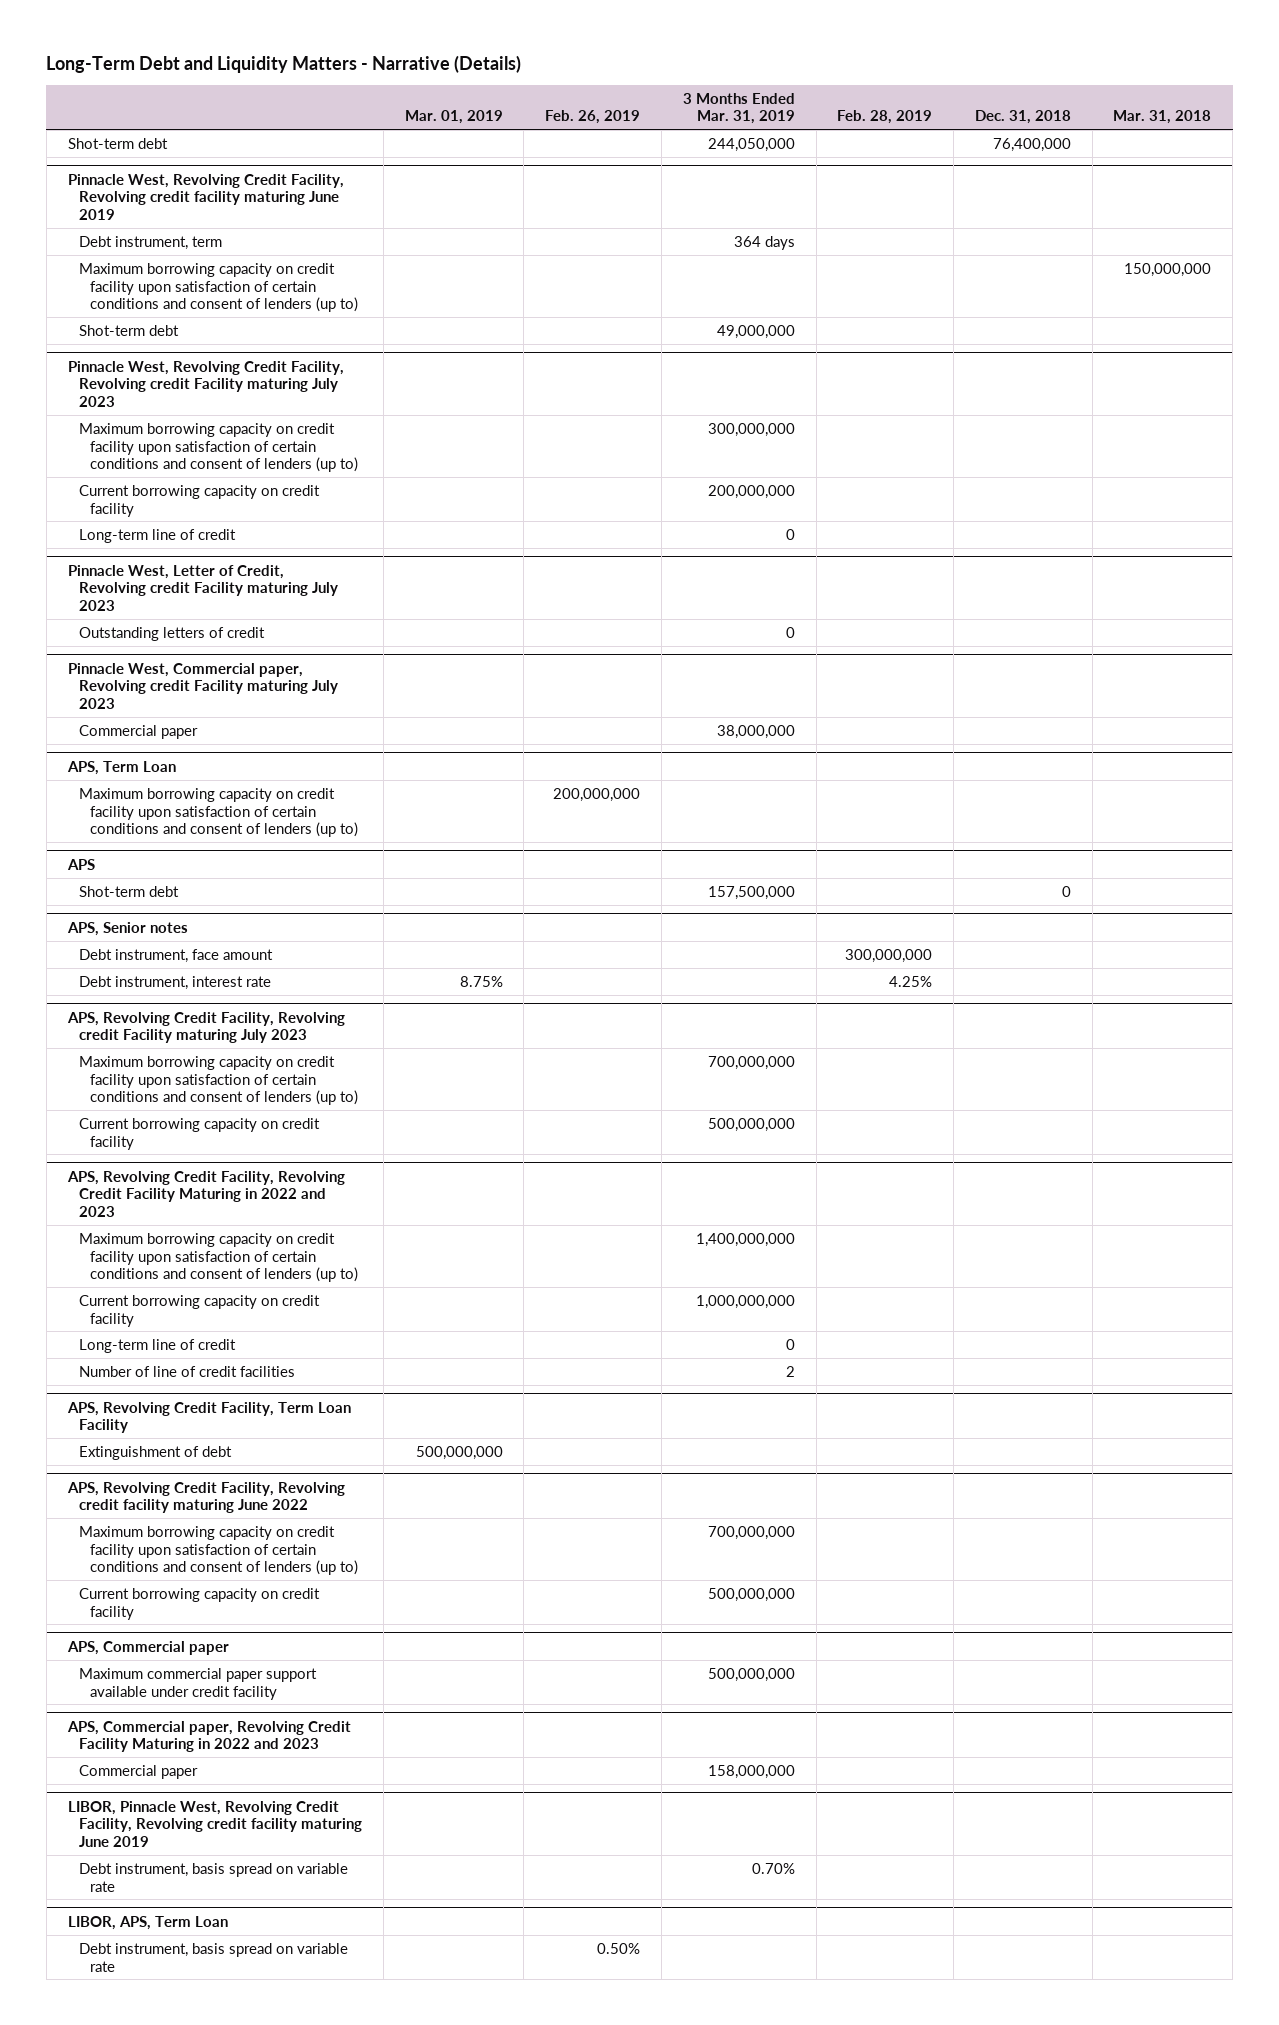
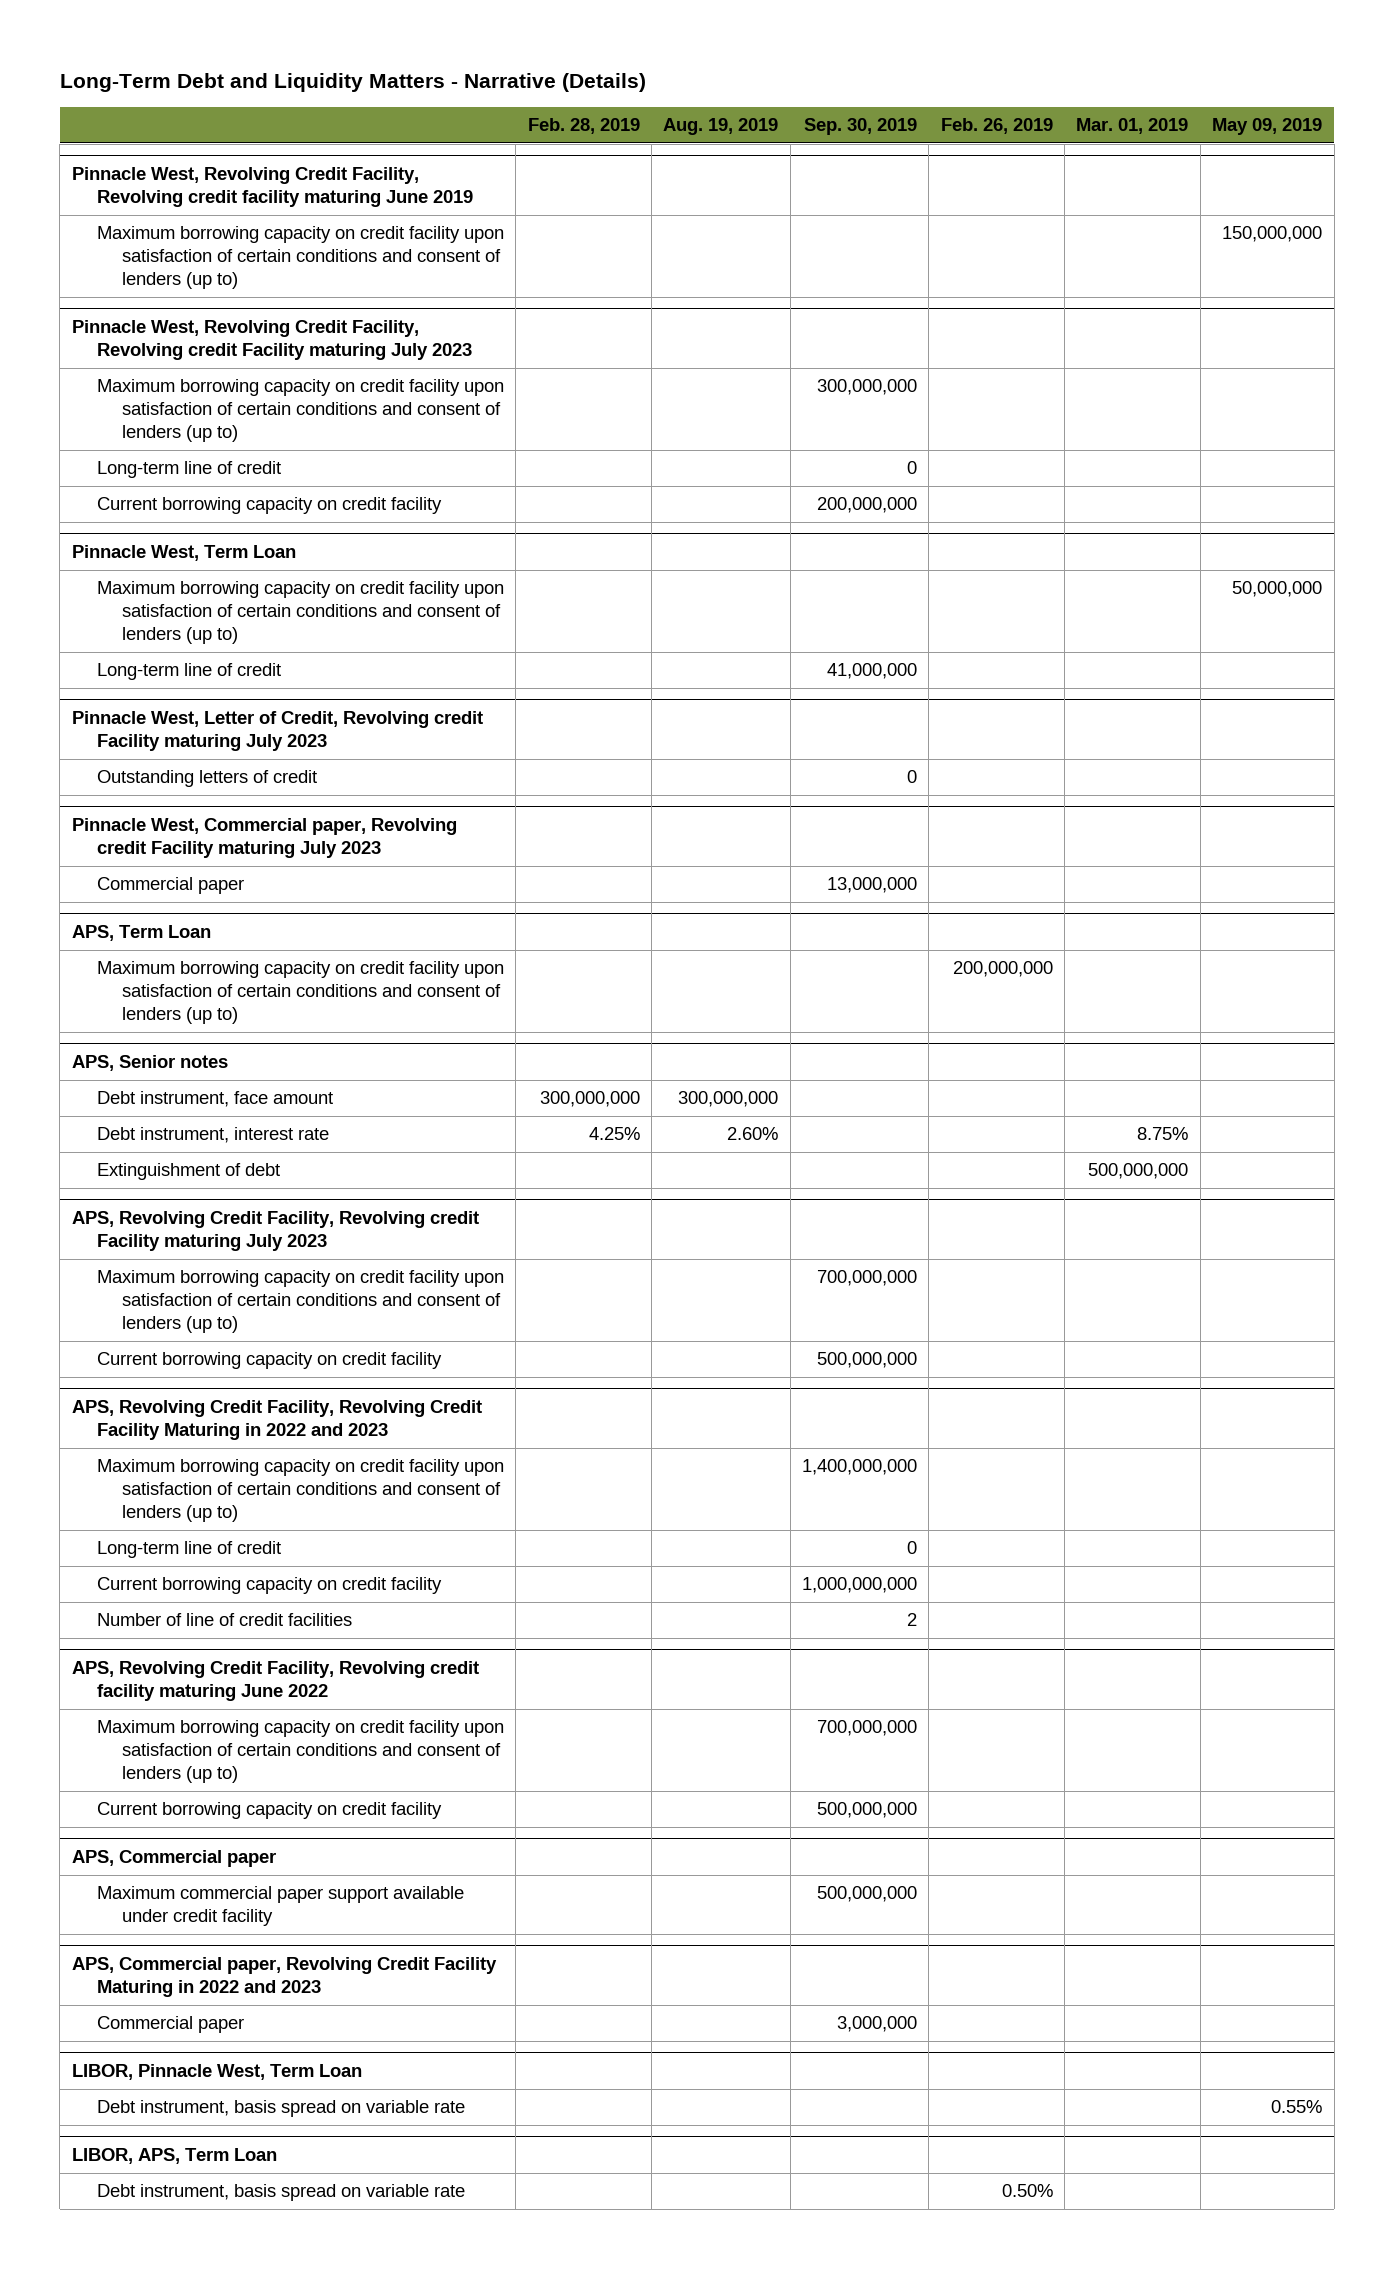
- | Mar. 01, 2019 | Feb. 26, 2019 | 3 Months Ended Mar. 31, 2019 | Feb. 28, 2019 | Dec. 31, 2018 | Mar. 31, 2018
+ | Feb. 28, 2019 | Aug. 19, 2019 | Sep. 30, 2019 | Feb. 26, 2019 | Mar. 01, 2019 | May 09, 2019
- Shot-term debt | | | 244,050,000 | | 76,400,000 |
@ Pinnacle West, Revolving Credit Facility, Revolving credit facility maturing June 2019
- Debt instrument, term | | | 364 days | | |
- Shot-term debt | | | 49,000,000 | | |
@ Pinnacle West, Revolving Credit Facility, Revolving credit Facility maturing July 2023
moved down: Current borrowing capacity on credit facility | | | 200,000,000 | | |
+ Pinnacle West, Term Loan
+ Maximum borrowing capacity on credit facility upon satisfaction of certain conditions and consent of lenders (up to) | | | | | | 50,000,000
+ Long-term line of credit | | | 41,000,000 | | |
- APS
- Shot-term debt | | | 157,500,000 | | 0 |
@ APS, Senior notes
+ Extinguishment of debt | | | | | 500,000,000 |
@ APS, Revolving Credit Facility, Revolving Credit Facility Maturing in 2022 and 2023
moved down: Current borrowing capacity on credit facility | | | 1,000,000,000 | | |
- APS, Revolving Credit Facility, Term Loan Facility
- Extinguishment of debt | 500,000,000 | | | | |
- LIBOR, Pinnacle West, Revolving Credit Facility, Revolving credit facility maturing June 2019
- Debt instrument, basis spread on variable rate | | | 0.70% | | |
+ LIBOR, Pinnacle West, Term Loan
+ Debt instrument, basis spread on variable rate | | | | | | 0.55%

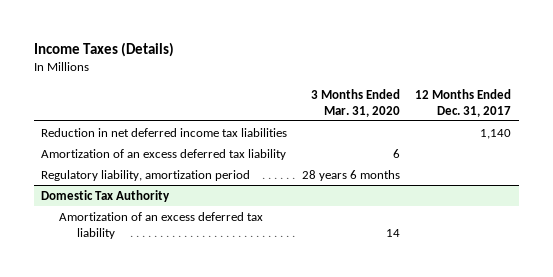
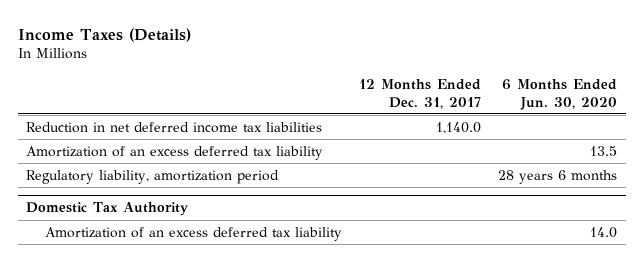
- | 3 Months Ended Mar. 31, 2020 | 12 Months Ended Dec. 31, 2017
+ | 12 Months Ended Dec. 31, 2017 | 6 Months Ended Jun. 30, 2020
- Reduction in net deferred income tax liabilities | | 1,140
+ Reduction in net deferred income tax liabilities | 1,140.0 |

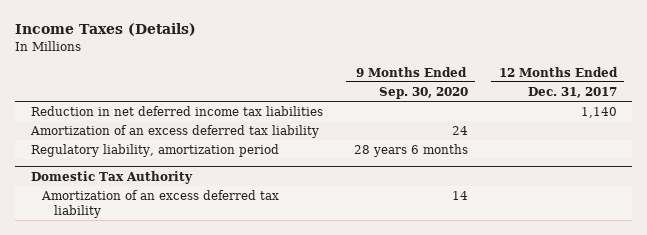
- | 12 Months Ended Dec. 31, 2017 | 6 Months Ended Jun. 30, 2020
+ | 9 Months Ended Sep. 30, 2020 | 12 Months Ended Dec. 31, 2017
- Reduction in net deferred income tax liabilities | 1,140.0 |
+ Reduction in net deferred income tax liabilities | | 1,140

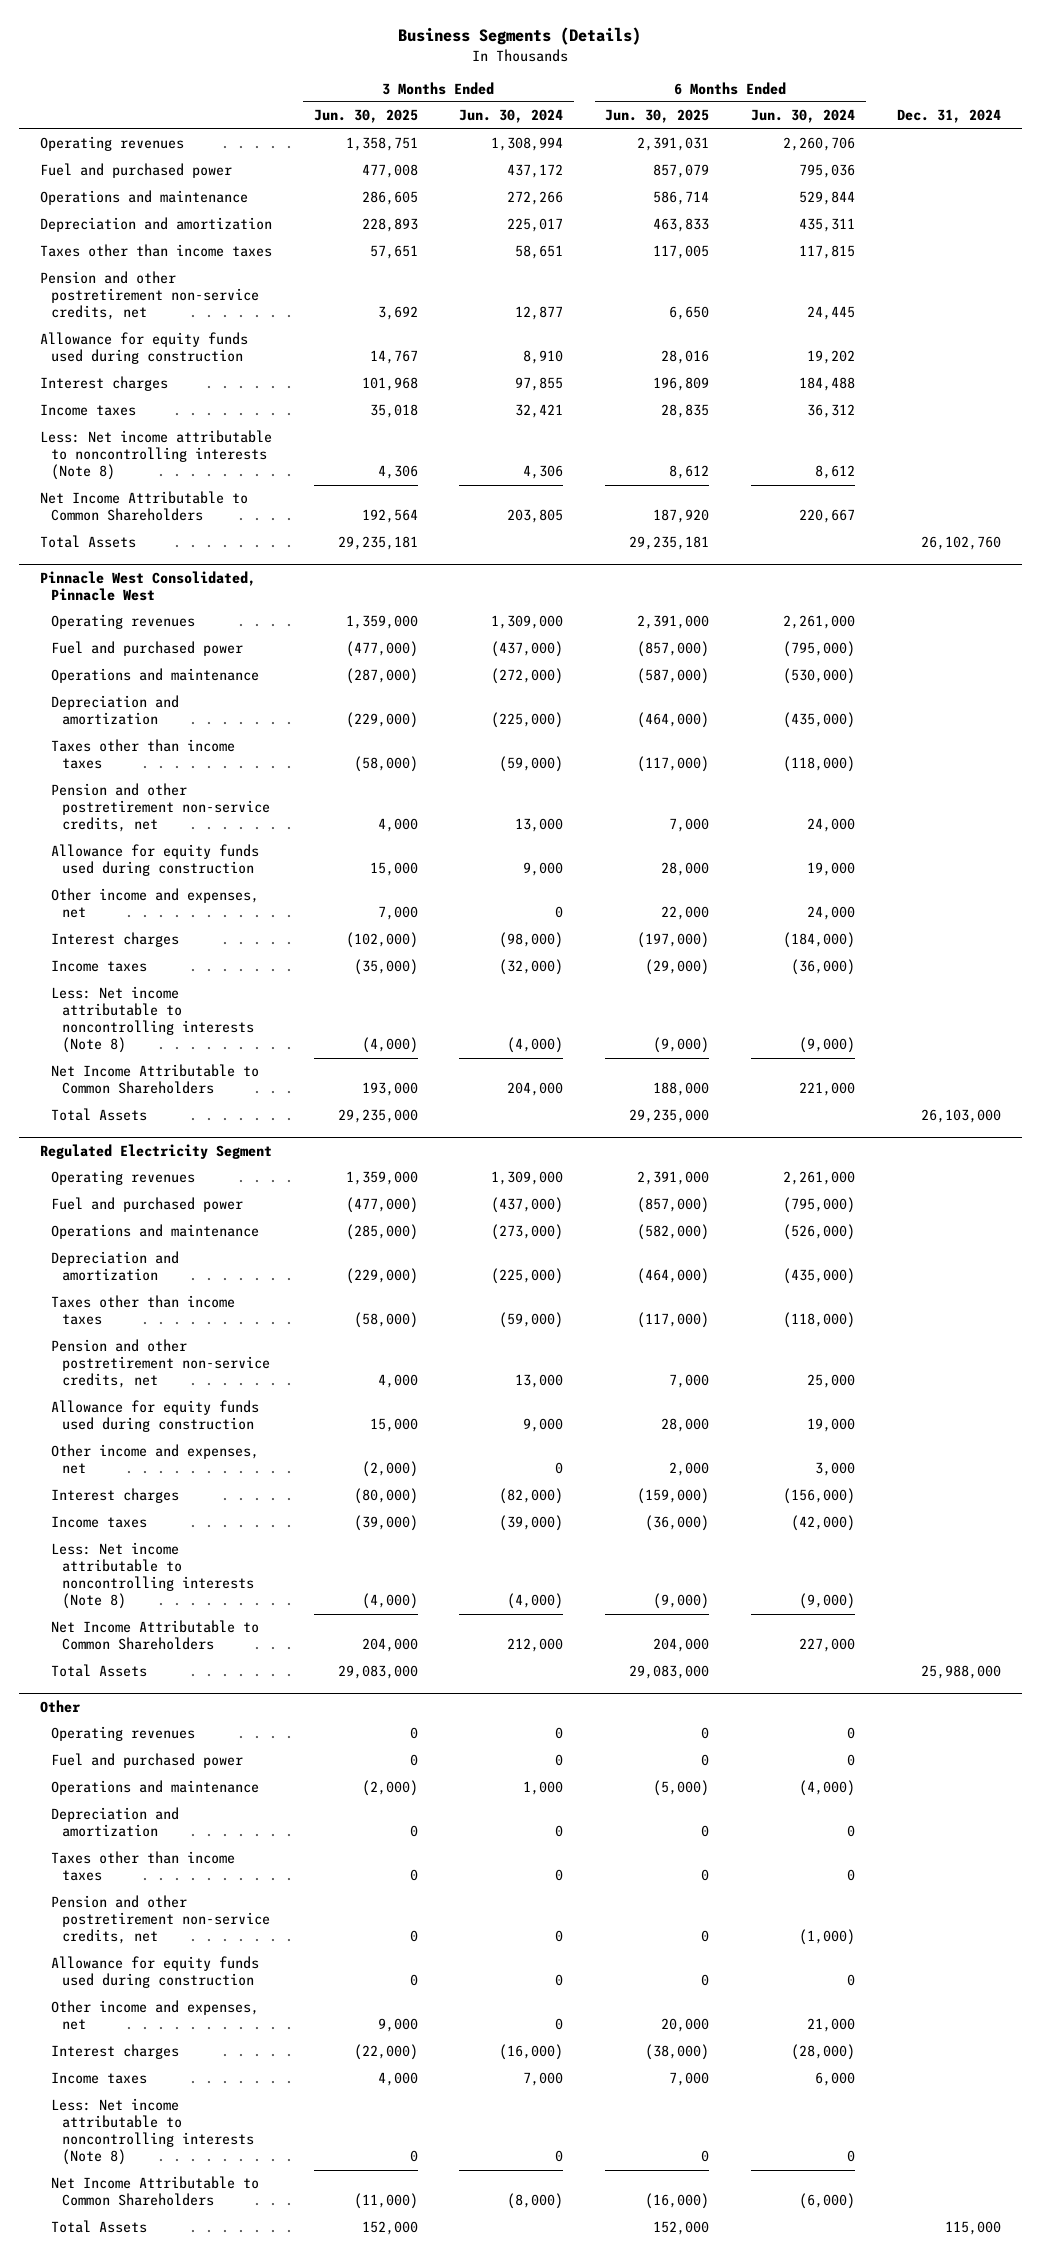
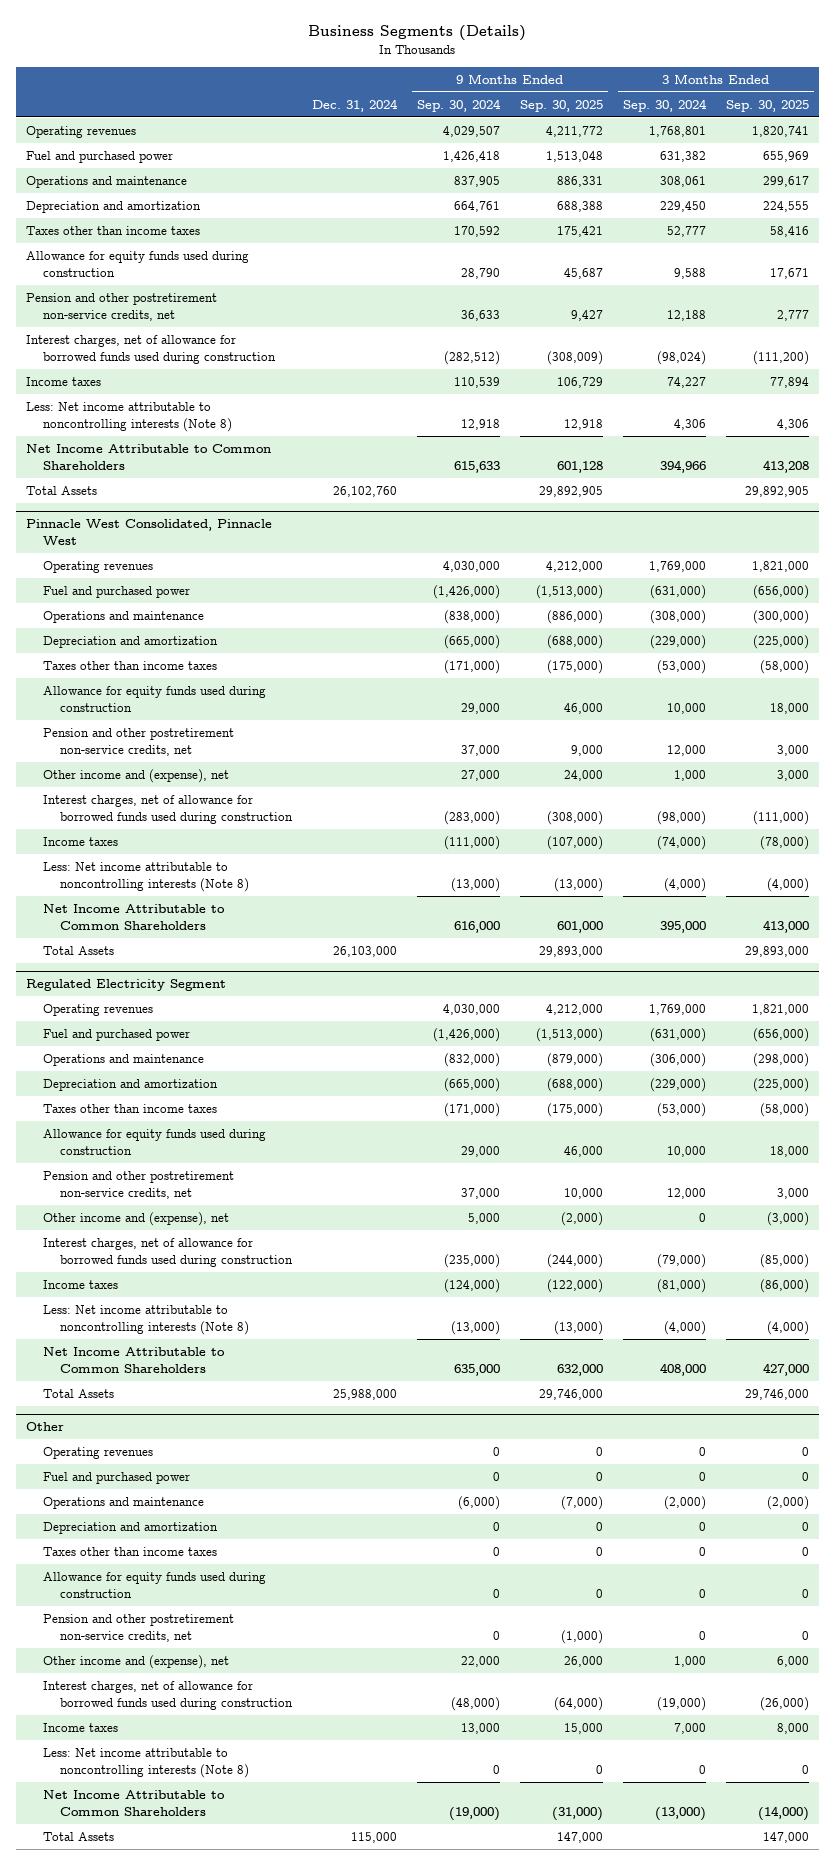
- | 3 Months Ended Jun. 30, 2025 | 3 Months Ended Jun. 30, 2024 | 6 Months Ended Jun. 30, 2025 | 6 Months Ended Jun. 30, 2024 | Dec. 31, 2024
+ | Dec. 31, 2024 | 9 Months Ended Sep. 30, 2024 | 9 Months Ended Sep. 30, 2025 | 3 Months Ended Sep. 30, 2024 | 3 Months Ended Sep. 30, 2025
- Interest charges | 101,968 | 97,855 | 196,809 | 184,488 |
moved down: Pension and other postretirement non-service credits, net | | 36,633 | 9,427 | 12,188 | 2,777
+ Interest charges, net of allowance for borrowed funds used during construction | | (282,512) | (308,009) | (98,024) | (111,200)
@ Pinnacle West Consolidated, Pinnacle West
- Other income and expenses, net | 7,000 | 0 | 22,000 | 24,000 |
- Interest charges | (102,000) | (98,000) | (197,000) | (184,000) |
moved down: Pension and other postretirement non-service credits, net | | 37,000 | 9,000 | 12,000 | 3,000
+ Other income and (expense), net | | 27,000 | 24,000 | 1,000 | 3,000
+ Interest charges, net of allowance for borrowed funds used during construction | | (283,000) | (308,000) | (98,000) | (111,000)
@ Regulated Electricity Segment
- Other income and expenses, net | (2,000) | 0 | 2,000 | 3,000 |
- Interest charges | (80,000) | (82,000) | (159,000) | (156,000) |
moved down: Pension and other postretirement non-service credits, net | | 37,000 | 10,000 | 12,000 | 3,000
+ Other income and (expense), net | | 5,000 | (2,000) | 0 | (3,000)
+ Interest charges, net of allowance for borrowed funds used during construction | | (235,000) | (244,000) | (79,000) | (85,000)
@ Other
- Other income and expenses, net | 9,000 | 0 | 20,000 | 21,000 |
- Interest charges | (22,000) | (16,000) | (38,000) | (28,000) |
moved down: Pension and other postretirement non-service credits, net | | 0 | (1,000) | 0 | 0
+ Other income and (expense), net | | 22,000 | 26,000 | 1,000 | 6,000
+ Interest charges, net of allowance for borrowed funds used during construction | | (48,000) | (64,000) | (19,000) | (26,000)

